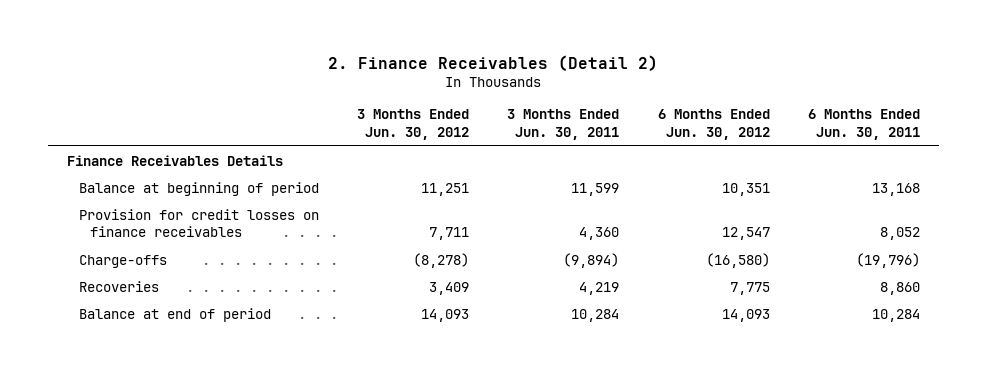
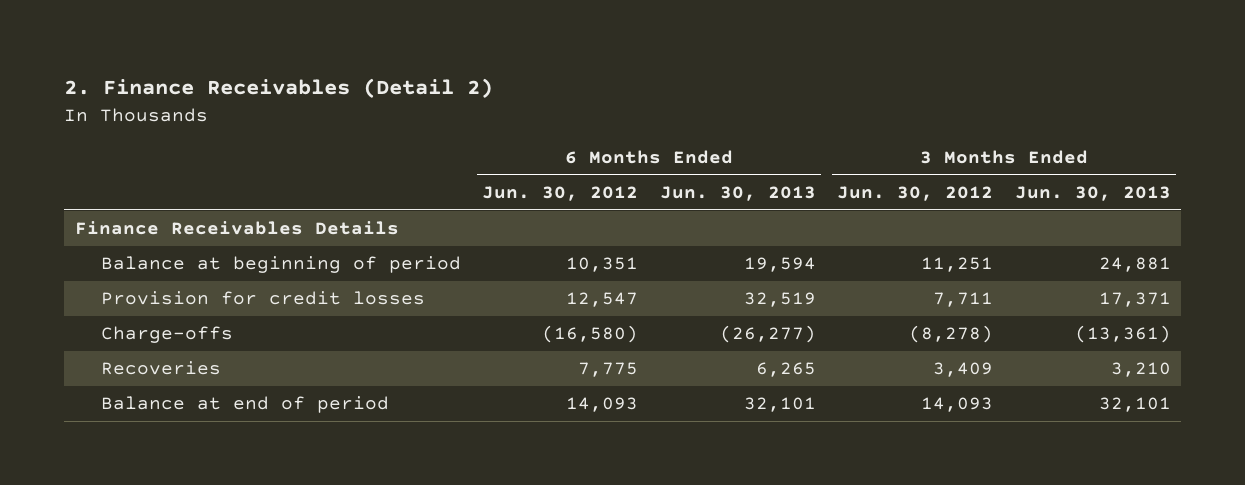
- | 3 Months Ended Jun. 30, 2012 | 3 Months Ended Jun. 30, 2011 | 6 Months Ended Jun. 30, 2012 | 6 Months Ended Jun. 30, 2011
+ | 6 Months Ended Jun. 30, 2012 | 6 Months Ended Jun. 30, 2013 | 3 Months Ended Jun. 30, 2012 | 3 Months Ended Jun. 30, 2013
- Provision for credit losses on finance receivables | 7,711 | 4,360 | 12,547 | 8,052
+ Provision for credit losses | 12,547 | 32,519 | 7,711 | 17,371

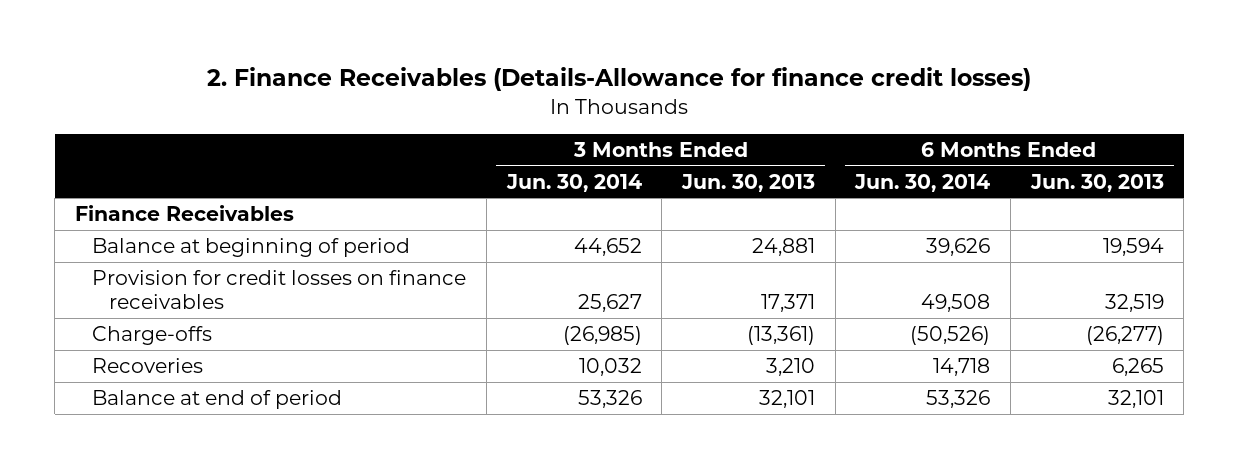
- 2. Finance Receivables (Detail 2)
+ 2. Finance Receivables (Details-Allowance for finance credit losses)
- | 6 Months Ended Jun. 30, 2012 | 6 Months Ended Jun. 30, 2013 | 3 Months Ended Jun. 30, 2012 | 3 Months Ended Jun. 30, 2013
+ | 3 Months Ended Jun. 30, 2014 | 3 Months Ended Jun. 30, 2013 | 6 Months Ended Jun. 30, 2014 | 6 Months Ended Jun. 30, 2013
- Finance Receivables Details
+ Finance Receivables
- Provision for credit losses | 12,547 | 32,519 | 7,711 | 17,371
+ Provision for credit losses on finance receivables | 25,627 | 17,371 | 49,508 | 32,519

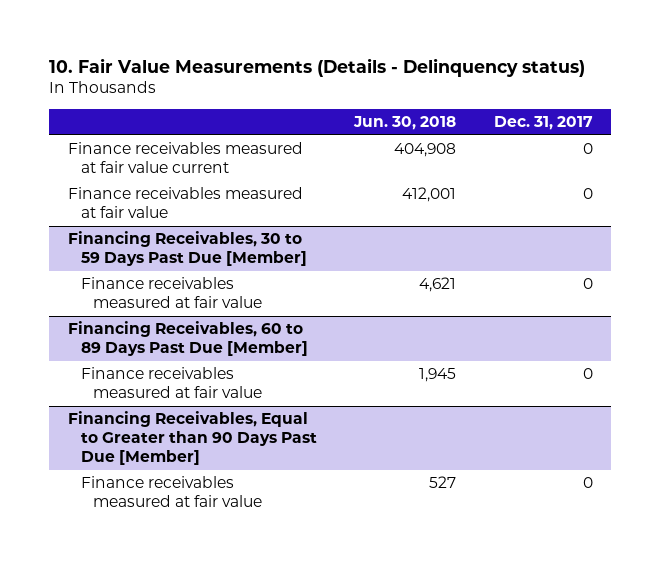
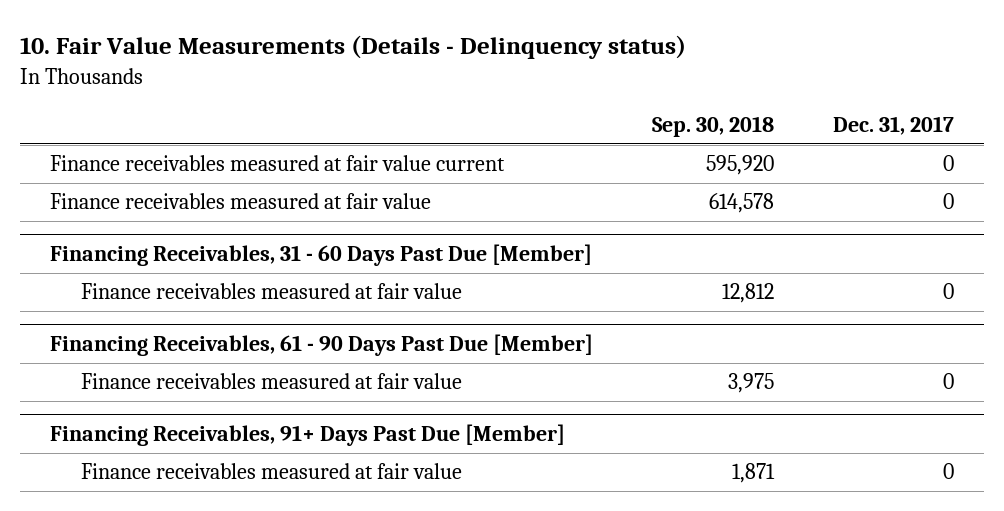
- | Jun. 30, 2018 | Dec. 31, 2017
+ | Sep. 30, 2018 | Dec. 31, 2017
- Financing Receivables, 30 to 59 Days Past Due [Member]
+ Financing Receivables, 31 - 60 Days Past Due [Member]
- Financing Receivables, 60 to 89 Days Past Due [Member]
+ Financing Receivables, 61 - 90 Days Past Due [Member]
- Financing Receivables, Equal to Greater than 90 Days Past Due [Member]
+ Financing Receivables, 91+ Days Past Due [Member]

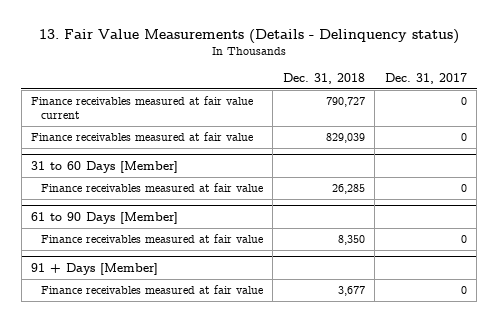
- 10. Fair Value Measurements (Details - Delinquency status)
+ 13. Fair Value Measurements (Details - Delinquency status)
- | Sep. 30, 2018 | Dec. 31, 2017
+ | Dec. 31, 2018 | Dec. 31, 2017
- Financing Receivables, 31 - 60 Days Past Due [Member]
+ 31 to 60 Days [Member]
- Financing Receivables, 61 - 90 Days Past Due [Member]
+ 61 to 90 Days [Member]
- Financing Receivables, 91+ Days Past Due [Member]
+ 91 + Days [Member]

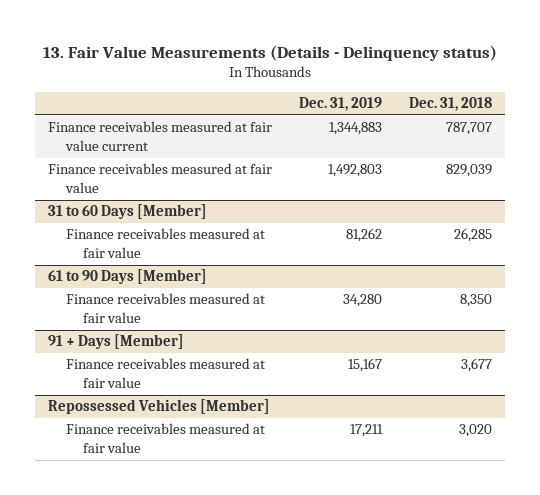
- | Dec. 31, 2018 | Dec. 31, 2017
+ | Dec. 31, 2019 | Dec. 31, 2018
- Finance receivables measured at fair value current | 790,727 | 0
+ Finance receivables measured at fair value current | 1,344,883 | 787,707
+ Repossessed Vehicles [Member]
+ Finance receivables measured at fair value | 17,211 | 3,020

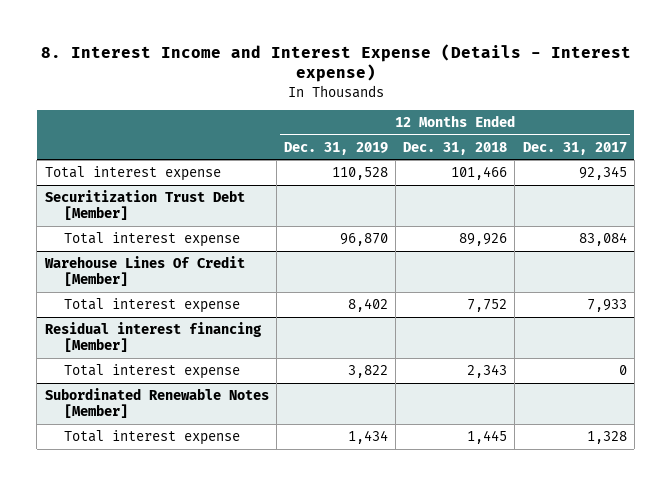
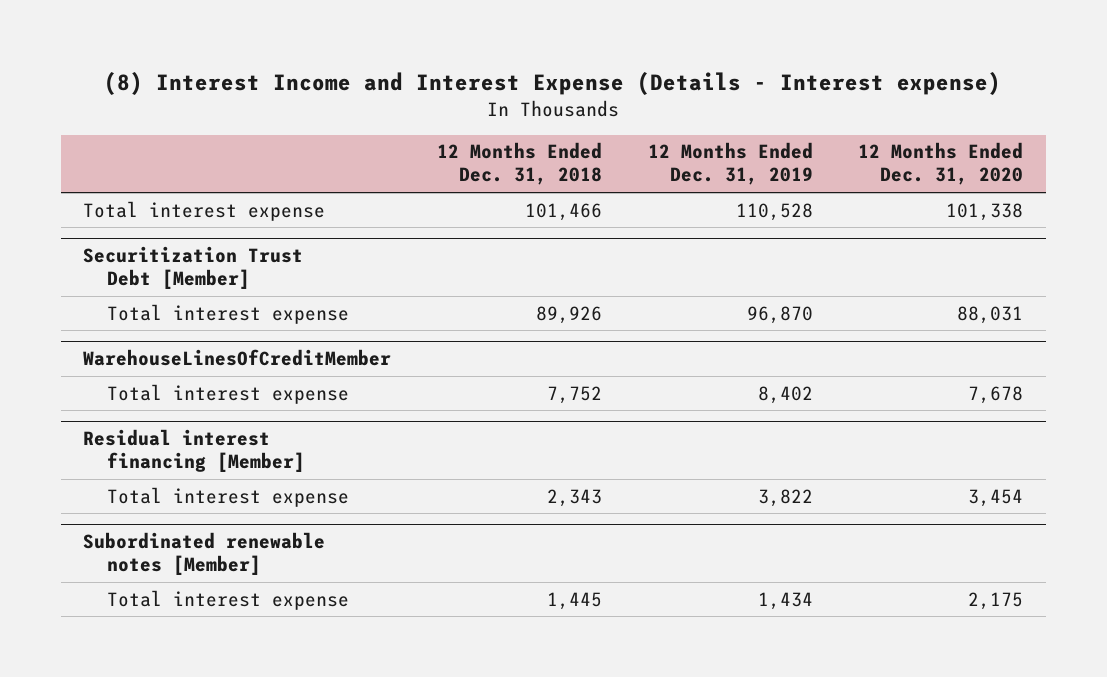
- 8. Interest Income and Interest Expense (Details - Interest expense)
+ (8) Interest Income and Interest Expense (Details - Interest expense)
- | 12 Months Ended Dec. 31, 2019 | 12 Months Ended Dec. 31, 2018 | 12 Months Ended Dec. 31, 2017
+ | 12 Months Ended Dec. 31, 2018 | 12 Months Ended Dec. 31, 2019 | 12 Months Ended Dec. 31, 2020
- Warehouse Lines Of Credit [Member]
+ WarehouseLinesOfCreditMember
- Subordinated Renewable Notes [Member]
+ Subordinated renewable notes [Member]

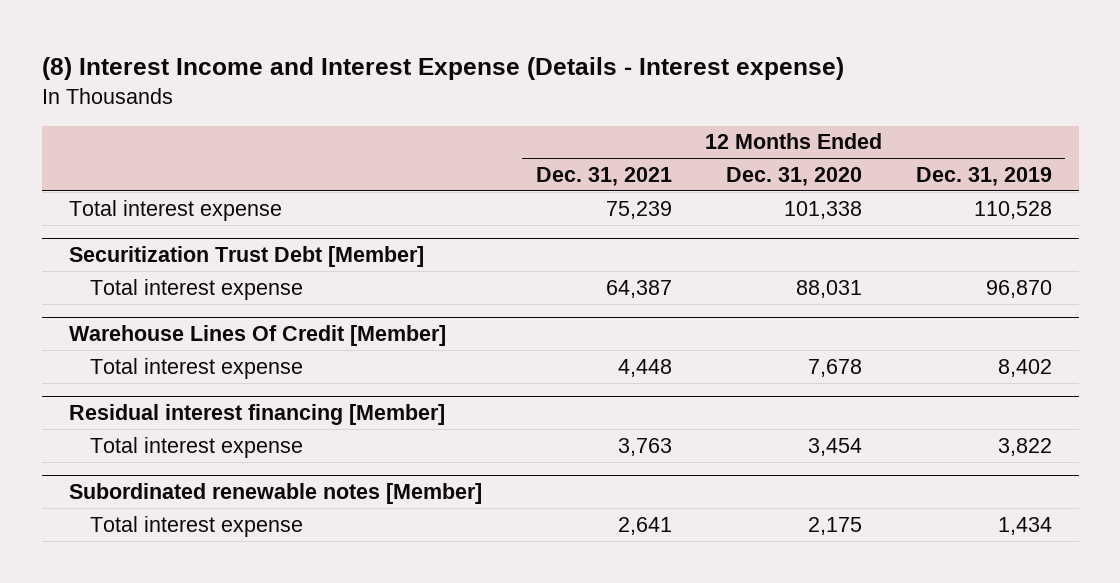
- | 12 Months Ended Dec. 31, 2018 | 12 Months Ended Dec. 31, 2019 | 12 Months Ended Dec. 31, 2020
+ | 12 Months Ended Dec. 31, 2021 | 12 Months Ended Dec. 31, 2020 | 12 Months Ended Dec. 31, 2019
- WarehouseLinesOfCreditMember
+ Warehouse Lines Of Credit [Member]

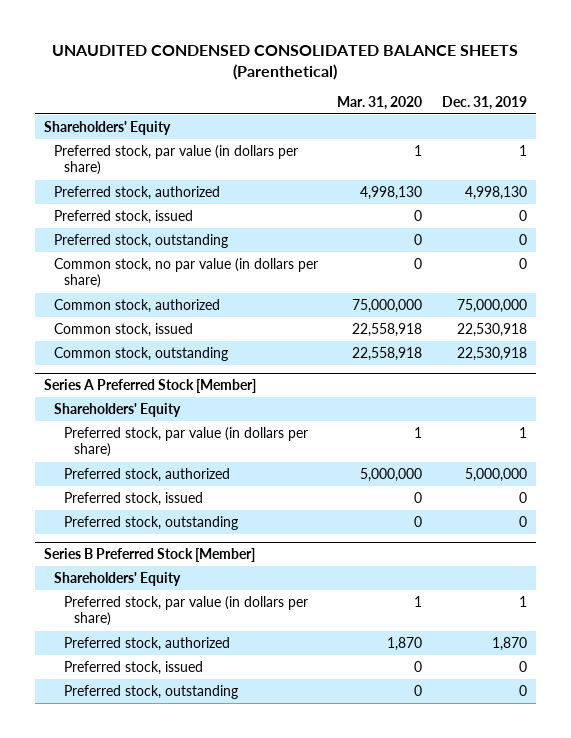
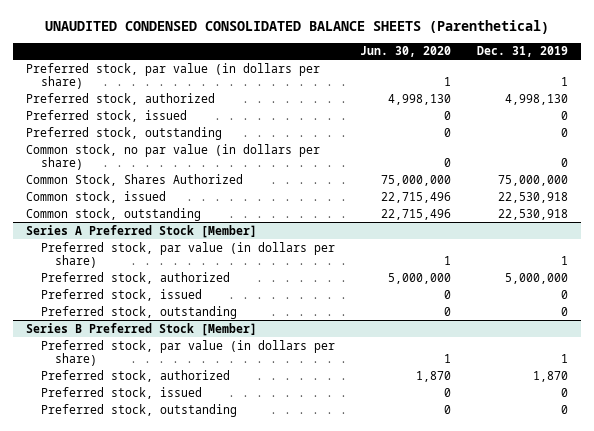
- | Mar. 31, 2020 | Dec. 31, 2019
+ | Jun. 30, 2020 | Dec. 31, 2019
- Shareholders' Equity
- Common stock, authorized | 75,000,000 | 75,000,000
+ Common Stock, Shares Authorized | 75,000,000 | 75,000,000
@ Series A Preferred Stock [Member]
- Shareholders' Equity
@ Series B Preferred Stock [Member]
- Shareholders' Equity

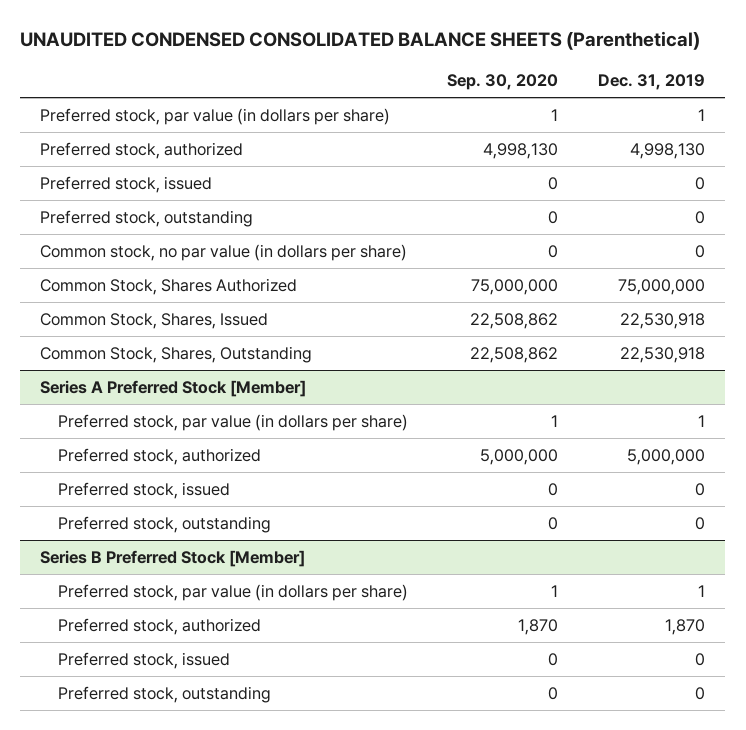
- | Jun. 30, 2020 | Dec. 31, 2019
+ | Sep. 30, 2020 | Dec. 31, 2019
- Common stock, issued | 22,715,496 | 22,530,918
- Common stock, outstanding | 22,715,496 | 22,530,918
+ Common Stock, Shares, Issued | 22,508,862 | 22,530,918
+ Common Stock, Shares, Outstanding | 22,508,862 | 22,530,918

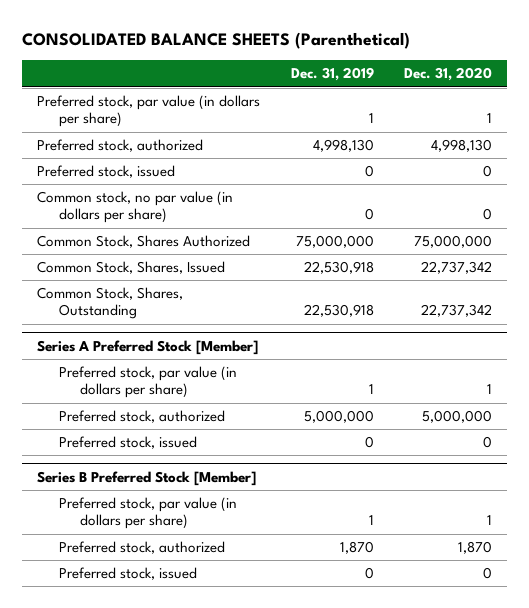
- UNAUDITED CONDENSED CONSOLIDATED BALANCE SHEETS (Parenthetical)
+ CONSOLIDATED BALANCE SHEETS (Parenthetical)
- | Sep. 30, 2020 | Dec. 31, 2019
+ | Dec. 31, 2019 | Dec. 31, 2020
- Preferred stock, outstanding | 0 | 0
@ Series A Preferred Stock [Member]
- Preferred stock, outstanding | 0 | 0
@ Series B Preferred Stock [Member]
- Preferred stock, outstanding | 0 | 0

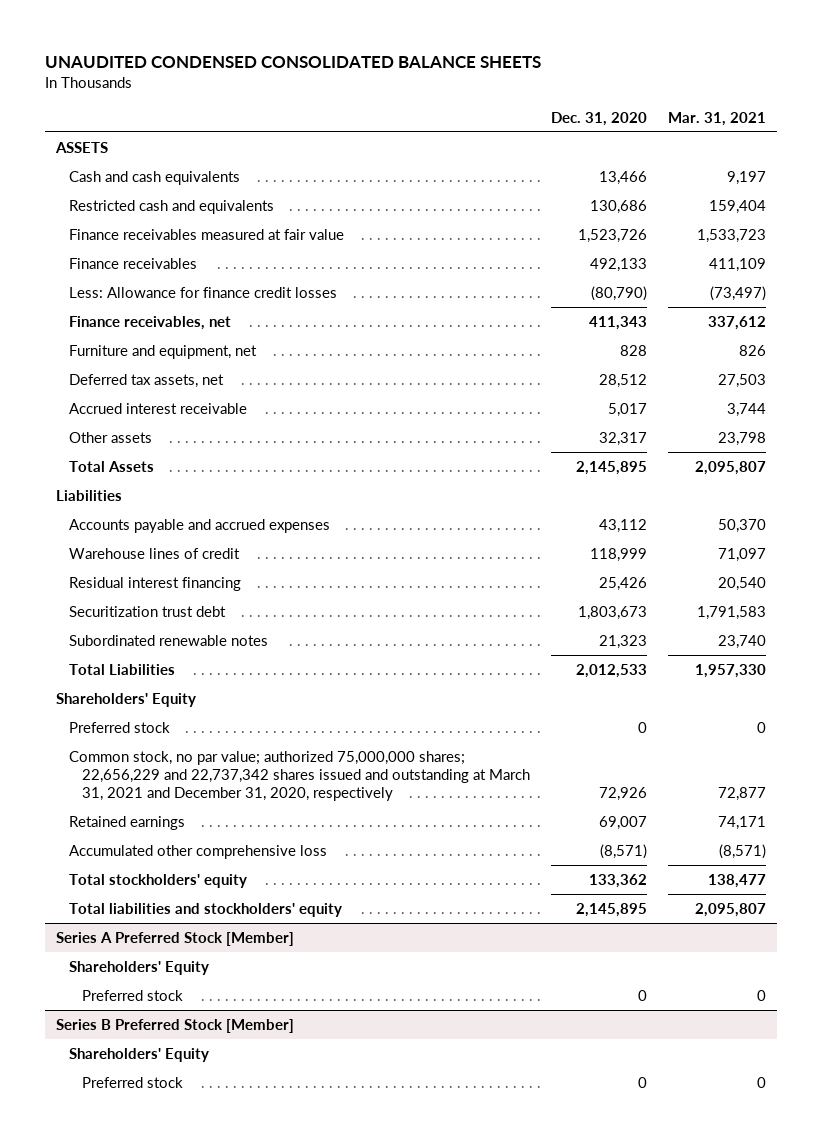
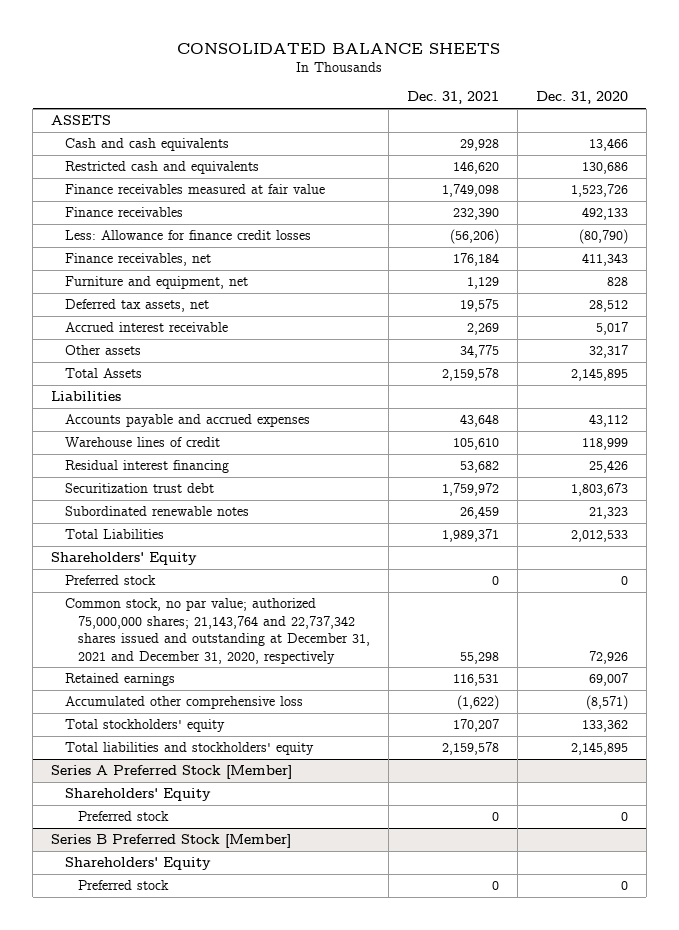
- UNAUDITED CONDENSED CONSOLIDATED BALANCE SHEETS
+ CONSOLIDATED BALANCE SHEETS
- | Dec. 31, 2020 | Mar. 31, 2021
+ | Dec. 31, 2021 | Dec. 31, 2020
- Common stock, no par value; authorized 75,000,000 shares; 22,656,229 and 22,737,342 shares issued and outstanding at March 31, 2021 and December 31, 2020, respectively | 72,926 | 72,877
+ Common stock, no par value; authorized 75,000,000 shares; 21,143,764 and 22,737,342 shares issued and outstanding at December 31, 2021 and December 31, 2020, respectively | 55,298 | 72,926

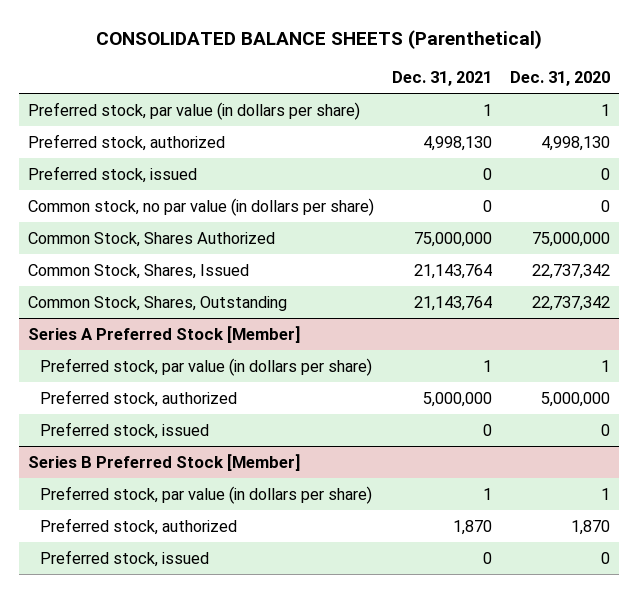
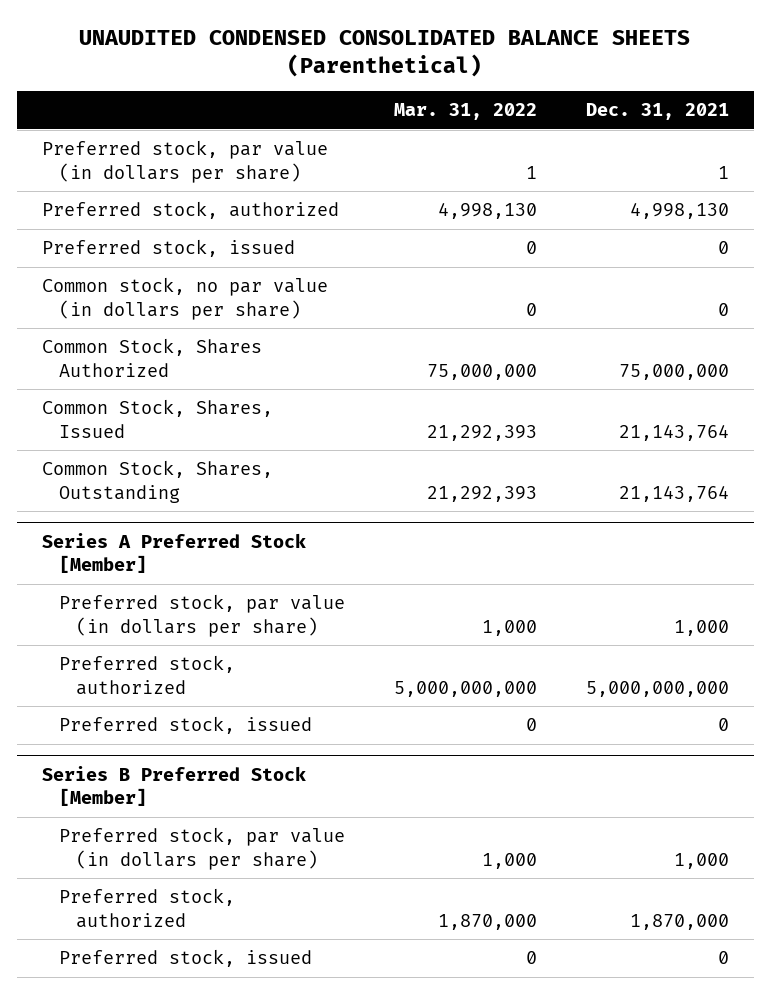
- CONSOLIDATED BALANCE SHEETS (Parenthetical)
+ UNAUDITED CONDENSED CONSOLIDATED BALANCE SHEETS (Parenthetical)
- | Dec. 31, 2021 | Dec. 31, 2020
+ | Mar. 31, 2022 | Dec. 31, 2021
@ Series A Preferred Stock [Member]
- Preferred stock, par value (in dollars per share) | 1 | 1
- Preferred stock, authorized | 5,000,000 | 5,000,000
+ Preferred stock, par value (in dollars per share) | 1,000 | 1,000
+ Preferred stock, authorized | 5,000,000,000 | 5,000,000,000
@ Series B Preferred Stock [Member]
- Preferred stock, par value (in dollars per share) | 1 | 1
- Preferred stock, authorized | 1,870 | 1,870
+ Preferred stock, par value (in dollars per share) | 1,000 | 1,000
+ Preferred stock, authorized | 1,870,000 | 1,870,000

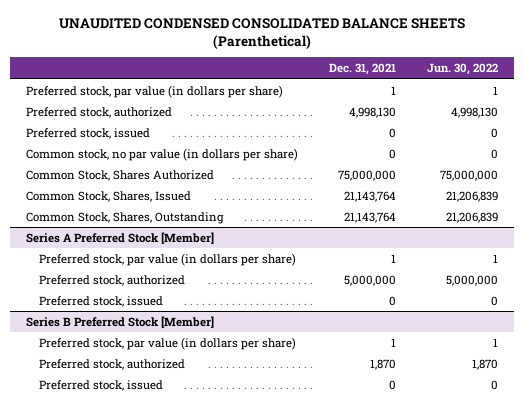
- | Mar. 31, 2022 | Dec. 31, 2021
+ | Dec. 31, 2021 | Jun. 30, 2022
@ Series A Preferred Stock [Member]
- Preferred stock, par value (in dollars per share) | 1,000 | 1,000
- Preferred stock, authorized | 5,000,000,000 | 5,000,000,000
+ Preferred stock, par value (in dollars per share) | 1 | 1
+ Preferred stock, authorized | 5,000,000 | 5,000,000
@ Series B Preferred Stock [Member]
- Preferred stock, par value (in dollars per share) | 1,000 | 1,000
- Preferred stock, authorized | 1,870,000 | 1,870,000
+ Preferred stock, par value (in dollars per share) | 1 | 1
+ Preferred stock, authorized | 1,870 | 1,870

